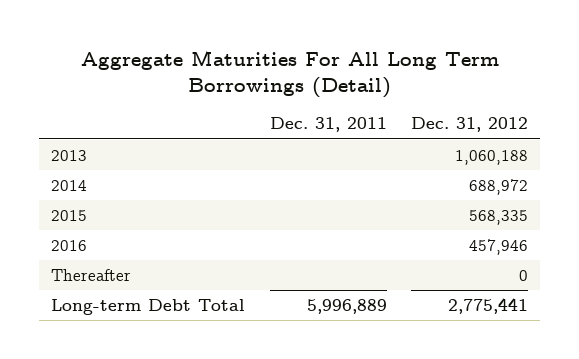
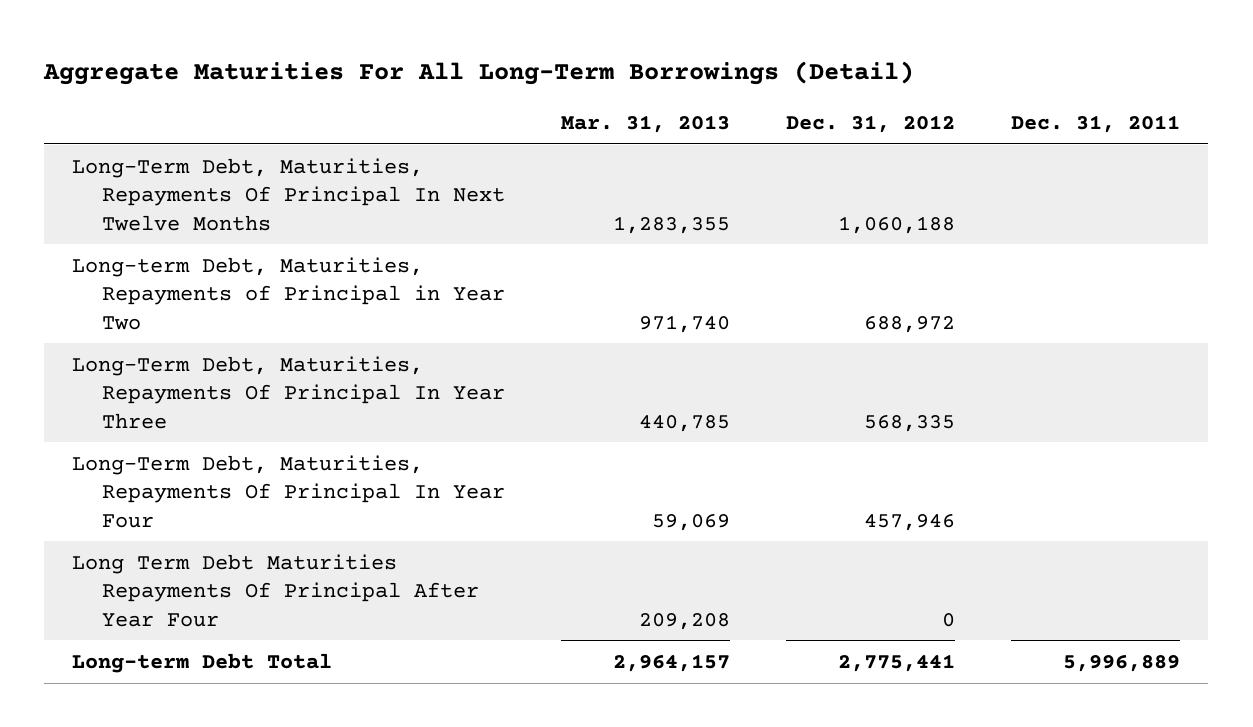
- Aggregate Maturities For All Long Term Borrowings (Detail)
+ Aggregate Maturities For All Long-Term Borrowings (Detail)
- | Dec. 31, 2011 | Dec. 31, 2012
+ | Mar. 31, 2013 | Dec. 31, 2012 | Dec. 31, 2011
- 2013 | | 1,060,188
- 2014 | | 688,972
- 2015 | | 568,335
- 2016 | | 457,946
- Thereafter | | 0
+ Long-Term Debt, Maturities, Repayments Of Principal In Next Twelve Months | 1,283,355 | 1,060,188 |
+ Long-term Debt, Maturities, Repayments of Principal in Year Two | 971,740 | 688,972 |
+ Long-Term Debt, Maturities, Repayments Of Principal In Year Three | 440,785 | 568,335 |
+ Long-Term Debt, Maturities, Repayments Of Principal In Year Four | 59,069 | 457,946 |
+ Long Term Debt Maturities Repayments Of Principal After Year Four | 209,208 | 0 |

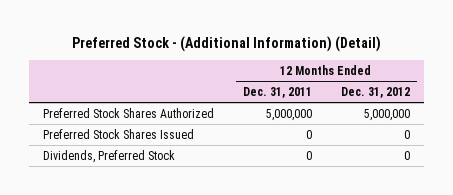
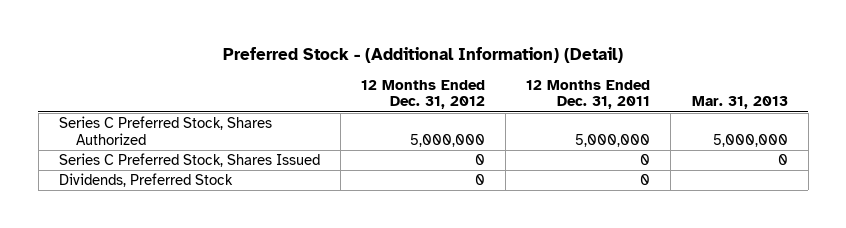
- | 12 Months Ended Dec. 31, 2011 | 12 Months Ended Dec. 31, 2012
+ | 12 Months Ended Dec. 31, 2012 | 12 Months Ended Dec. 31, 2011 | Mar. 31, 2013
- Preferred Stock Shares Authorized | 5,000,000 | 5,000,000
- Preferred Stock Shares Issued | 0 | 0
+ Series C Preferred Stock, Shares Authorized | 5,000,000 | 5,000,000 | 5,000,000
+ Series C Preferred Stock, Shares Issued | 0 | 0 | 0

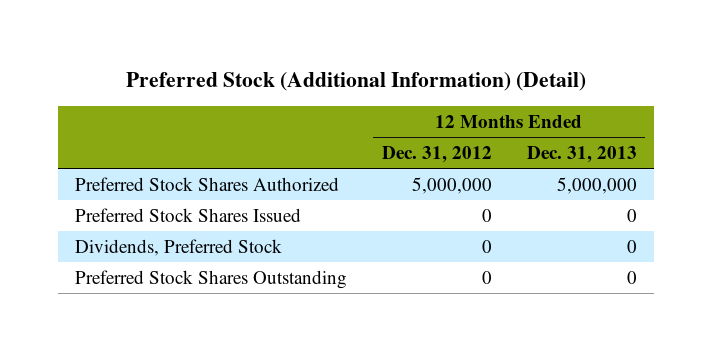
- Preferred Stock - (Additional Information) (Detail)
+ Preferred Stock (Additional Information) (Detail)
- | 12 Months Ended Dec. 31, 2012 | 12 Months Ended Dec. 31, 2011 | Mar. 31, 2013
+ | 12 Months Ended Dec. 31, 2012 | 12 Months Ended Dec. 31, 2013
- Series C Preferred Stock, Shares Authorized | 5,000,000 | 5,000,000 | 5,000,000
- Series C Preferred Stock, Shares Issued | 0 | 0 | 0
+ Preferred Stock Shares Authorized | 5,000,000 | 5,000,000
+ Preferred Stock Shares Issued | 0 | 0
+ Preferred Stock Shares Outstanding | 0 | 0

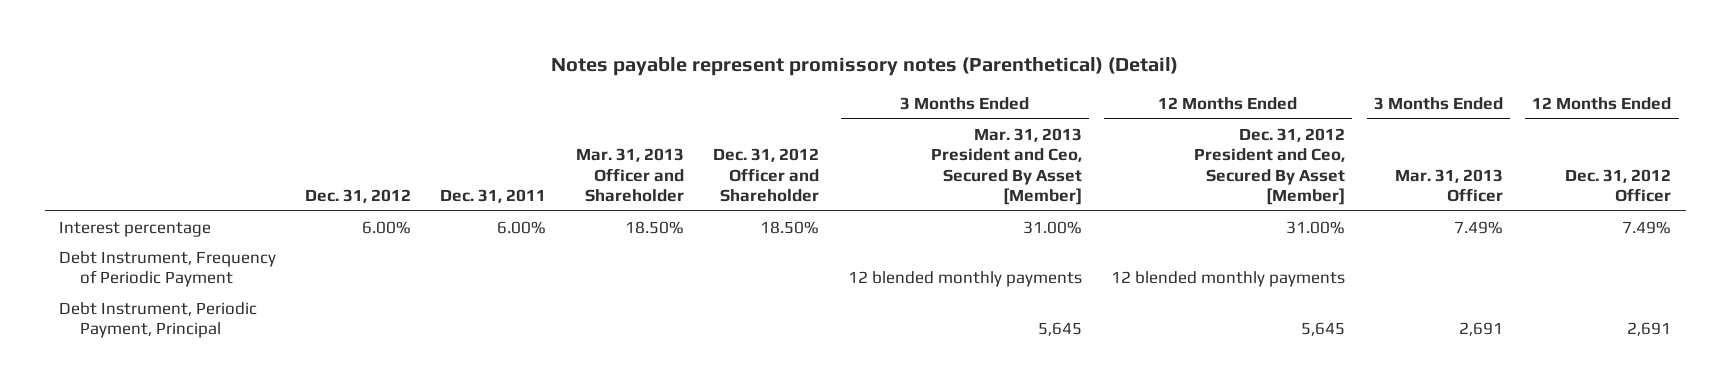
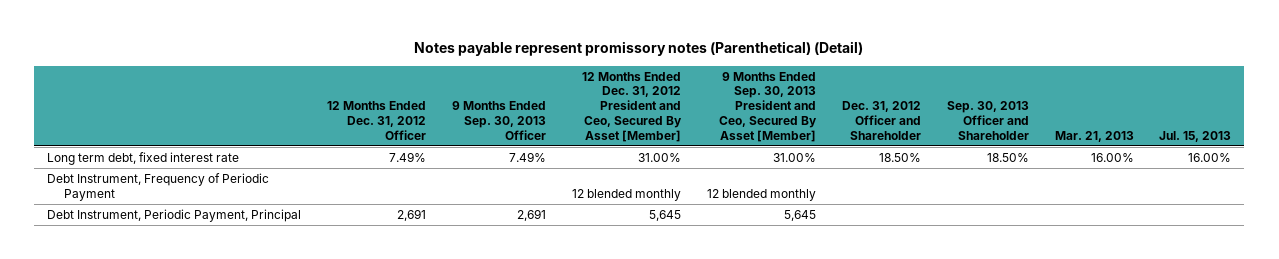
- | Dec. 31, 2012 | Dec. 31, 2011 | Mar. 31, 2013 Officer and Shareholder | Dec. 31, 2012 Officer and Shareholder | 3 Months Ended Mar. 31, 2013 President and Ceo, Secured By Asset [Member] | 12 Months Ended Dec. 31, 2012 President and Ceo, Secured By Asset [Member] | 3 Months Ended Mar. 31, 2013 Officer | 12 Months Ended Dec. 31, 2012 Officer
+ | 12 Months Ended Dec. 31, 2012 Officer | 9 Months Ended Sep. 30, 2013 Officer | 12 Months Ended Dec. 31, 2012 President and Ceo, Secured By Asset [Member] | 9 Months Ended Sep. 30, 2013 President and Ceo, Secured By Asset [Member] | Dec. 31, 2012 Officer and Shareholder | Sep. 30, 2013 Officer and Shareholder | Mar. 21, 2013 | Jul. 15, 2013
- Interest percentage | 6.00% | 6.00% | 18.50% | 18.50% | 31.00% | 31.00% | 7.49% | 7.49%
- Debt Instrument, Frequency of Periodic Payment | | | | | 12 blended monthly payments | 12 blended monthly payments | |
+ Long term debt, fixed interest rate | 7.49% | 7.49% | 31.00% | 31.00% | 18.50% | 18.50% | 16.00% | 16.00%
+ Debt Instrument, Frequency of Periodic Payment | | | 12 blended monthly | 12 blended monthly | | | |

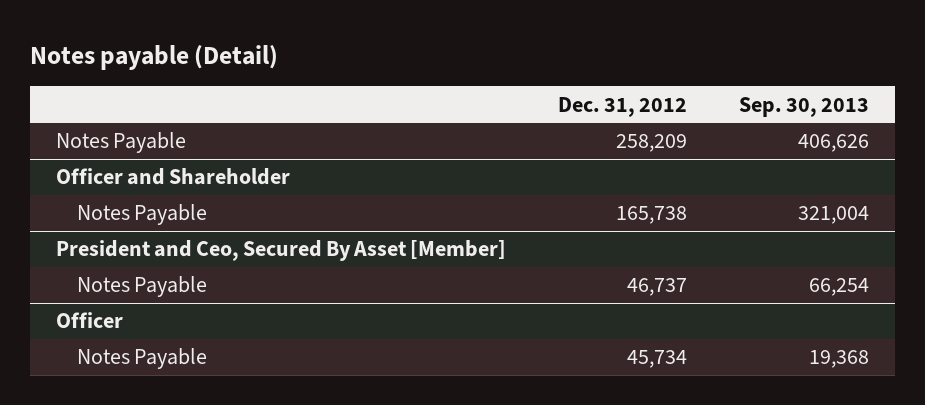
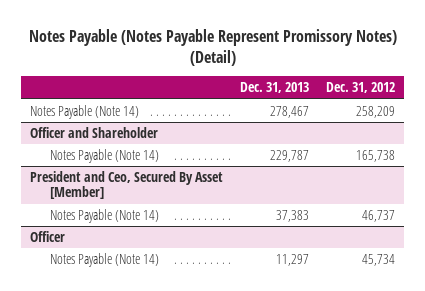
- Notes payable (Detail)
+ Notes Payable (Notes Payable Represent Promissory Notes) (Detail)
- | Dec. 31, 2012 | Sep. 30, 2013
+ | Dec. 31, 2013 | Dec. 31, 2012
- Notes Payable | 258,209 | 406,626
+ Notes Payable (Note 14) | 278,467 | 258,209
@ Officer and Shareholder
- Notes Payable | 165,738 | 321,004
+ Notes Payable (Note 14) | 229,787 | 165,738
@ President and Ceo, Secured By Asset [Member]
- Notes Payable | 46,737 | 66,254
+ Notes Payable (Note 14) | 37,383 | 46,737
@ Officer
- Notes Payable | 45,734 | 19,368
+ Notes Payable (Note 14) | 11,297 | 45,734

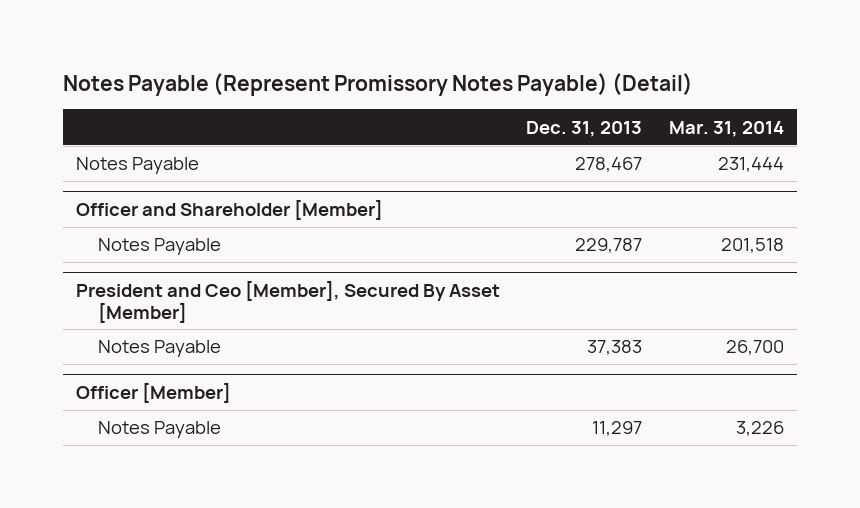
- Notes Payable (Notes Payable Represent Promissory Notes) (Detail)
+ Notes Payable (Represent Promissory Notes Payable) (Detail)
- | Dec. 31, 2013 | Dec. 31, 2012
+ | Dec. 31, 2013 | Mar. 31, 2014
- Notes Payable (Note 14) | 278,467 | 258,209
- Officer and Shareholder
- Notes Payable (Note 14) | 229,787 | 165,738
- President and Ceo, Secured By Asset [Member]
- Notes Payable (Note 14) | 37,383 | 46,737
- Officer
- Notes Payable (Note 14) | 11,297 | 45,734
+ Notes Payable | 278,467 | 231,444
+ Officer and Shareholder [Member]
+ Notes Payable | 229,787 | 201,518
+ President and Ceo [Member], Secured By Asset [Member]
+ Notes Payable | 37,383 | 26,700
+ Officer [Member]
+ Notes Payable | 11,297 | 3,226

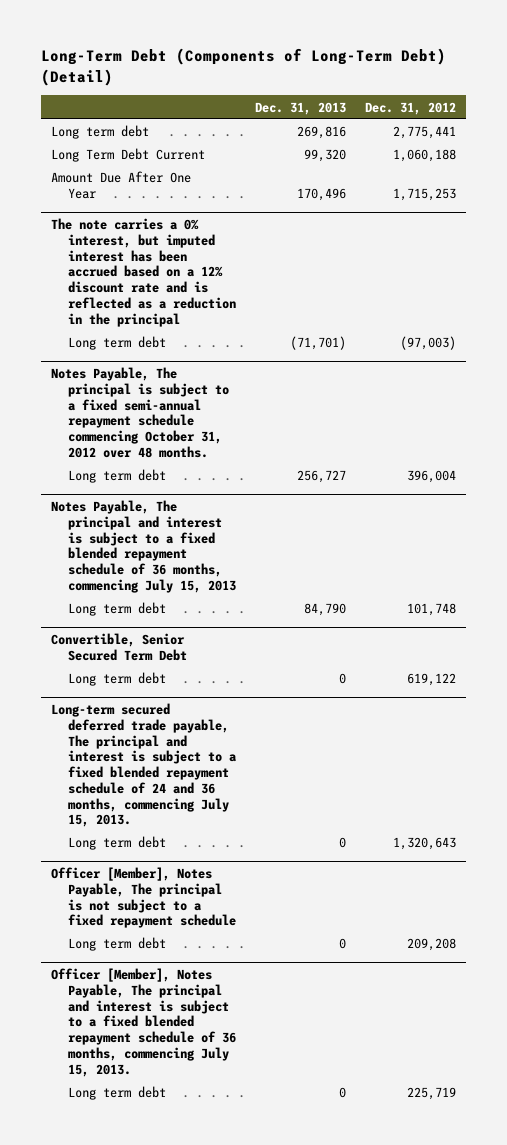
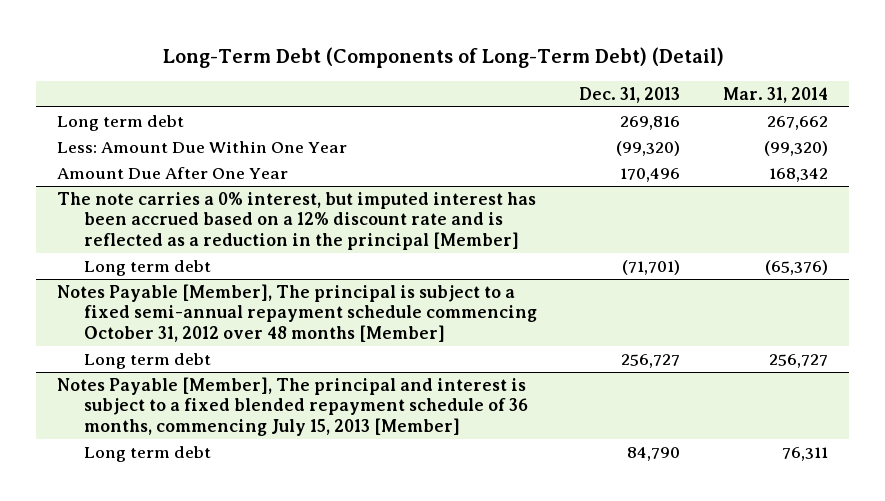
- | Dec. 31, 2013 | Dec. 31, 2012
+ | Dec. 31, 2013 | Mar. 31, 2014
- Long Term Debt Current | 99,320 | 1,060,188
+ Less: Amount Due Within One Year | (99,320) | (99,320)
- The note carries a 0% interest, but imputed interest has been accrued based on a 12% discount rate and is reflected as a reduction in the principal
+ The note carries a 0% interest, but imputed interest has been accrued based on a 12% discount rate and is reflected as a reduction in the principal [Member]
- Notes Payable, The principal is subject to a fixed semi-annual repayment schedule commencing October 31, 2012 over 48 months.
+ Notes Payable [Member], The principal is subject to a fixed semi-annual repayment schedule commencing October 31, 2012 over 48 months [Member]
- Notes Payable, The principal and interest is subject to a fixed blended repayment schedule of 36 months, commencing July 15, 2013
+ Notes Payable [Member], The principal and interest is subject to a fixed blended repayment schedule of 36 months, commencing July 15, 2013 [Member]
- Convertible, Senior Secured Term Debt
- Long term debt | 0 | 619,122
- Long-term secured deferred trade payable, The principal and interest is subject to a fixed blended repayment schedule of 24 and 36 months, commencing July 15, 2013.
- Long term debt | 0 | 1,320,643
- Officer [Member], Notes Payable, The principal is not subject to a fixed repayment schedule
- Long term debt | 0 | 209,208
- Officer [Member], Notes Payable, The principal and interest is subject to a fixed blended repayment schedule of 36 months, commencing July 15, 2013.
- Long term debt | 0 | 225,719

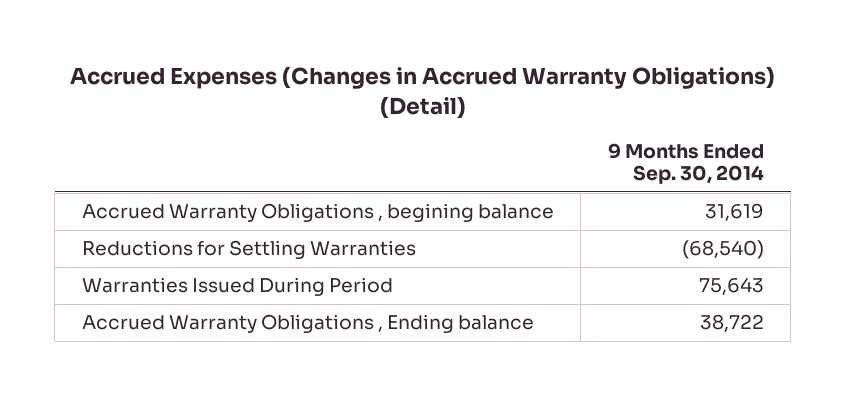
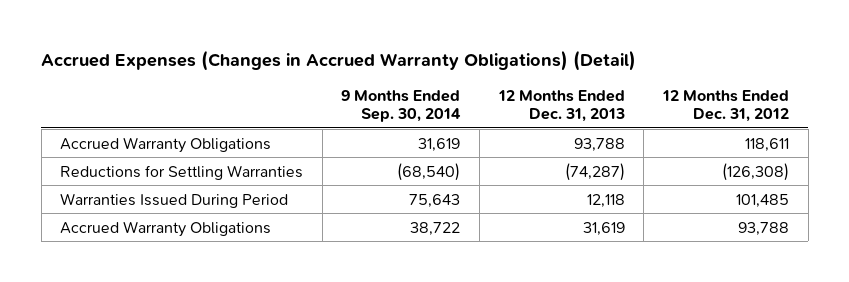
- | 9 Months Ended Sep. 30, 2014
+ | 9 Months Ended Sep. 30, 2014 | 12 Months Ended Dec. 31, 2013 | 12 Months Ended Dec. 31, 2012
- Accrued Warranty Obligations , begining balance | 31,619
+ Accrued Warranty Obligations | 31,619 | 93,788 | 118,611
- Accrued Warranty Obligations , Ending balance | 38,722
+ Accrued Warranty Obligations | 38,722 | 31,619 | 93,788

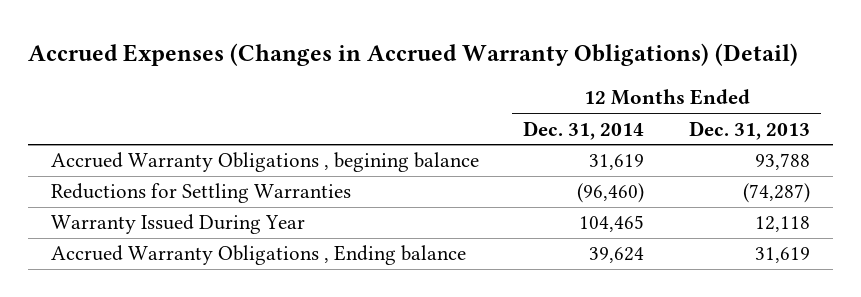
- | 9 Months Ended Sep. 30, 2014 | 12 Months Ended Dec. 31, 2013 | 12 Months Ended Dec. 31, 2012
+ | 12 Months Ended Dec. 31, 2014 | 12 Months Ended Dec. 31, 2013
- Accrued Warranty Obligations | 31,619 | 93,788 | 118,611
+ Accrued Warranty Obligations , begining balance | 31,619 | 93,788
- Warranties Issued During Period | 75,643 | 12,118 | 101,485
- Accrued Warranty Obligations | 38,722 | 31,619 | 93,788
+ Warranty Issued During Year | 104,465 | 12,118
+ Accrued Warranty Obligations , Ending balance | 39,624 | 31,619

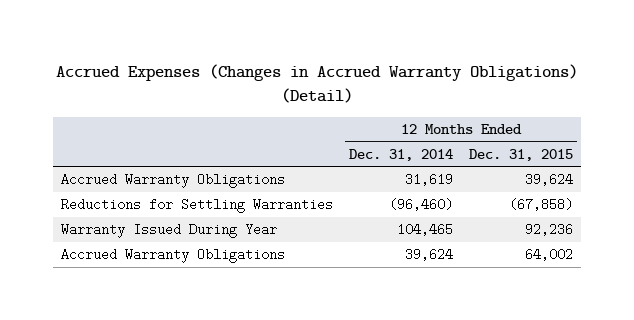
- | 12 Months Ended Dec. 31, 2014 | 12 Months Ended Dec. 31, 2013
+ | 12 Months Ended Dec. 31, 2014 | 12 Months Ended Dec. 31, 2015
- Accrued Warranty Obligations , begining balance | 31,619 | 93,788
+ Accrued Warranty Obligations | 31,619 | 39,624
- Accrued Warranty Obligations , Ending balance | 39,624 | 31,619
+ Accrued Warranty Obligations | 39,624 | 64,002

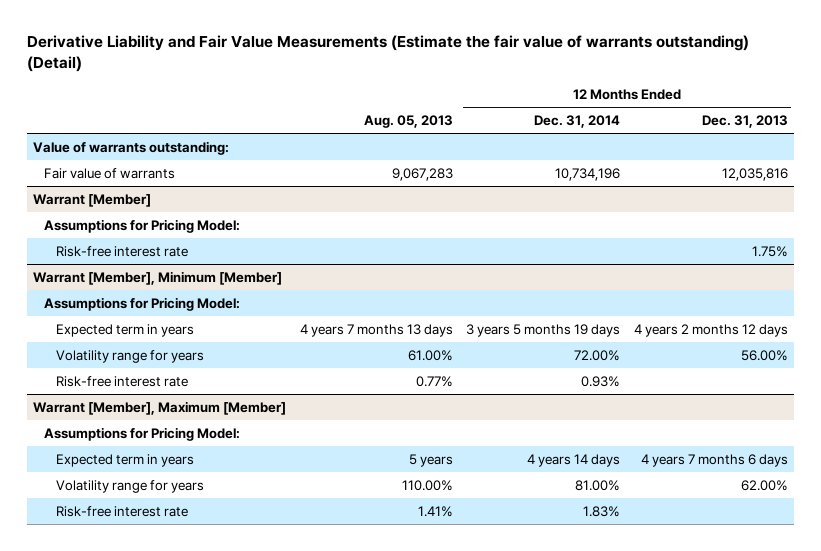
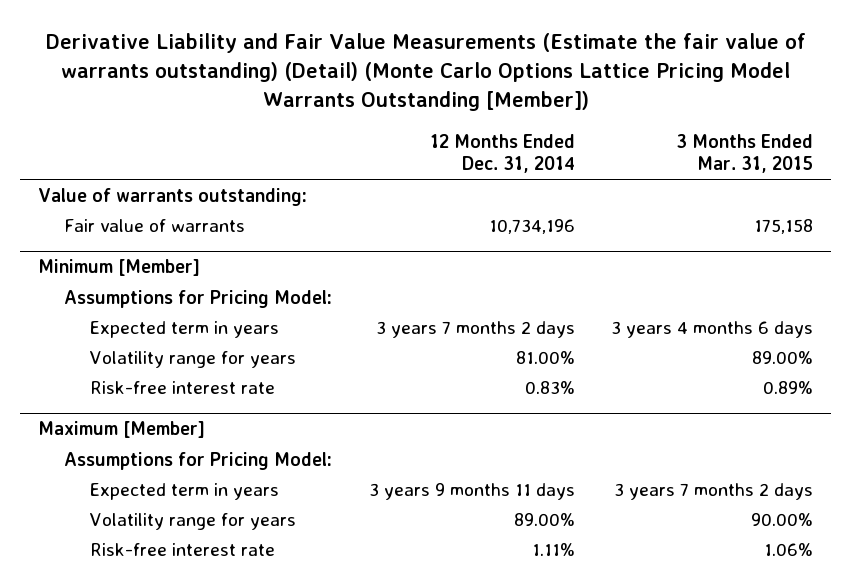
- Derivative Liability and Fair Value Measurements (Estimate the fair value of warrants outstanding) (Detail)
+ Derivative Liability and Fair Value Measurements (Estimate the fair value of warrants outstanding) (Detail) (Monte Carlo Options Lattice Pricing Model Warrants Outstanding [Member])
- | Aug. 05, 2013 | 12 Months Ended Dec. 31, 2014 | 12 Months Ended Dec. 31, 2013
+ | 12 Months Ended Dec. 31, 2014 | 3 Months Ended Mar. 31, 2015
- Warrant [Member]
- Assumptions for Pricing Model:
- Risk-free interest rate | | | 1.75%
- Warrant [Member], Minimum [Member]
- Assumptions for Pricing Model:
- Expected term in years | 4 years 7 months 13 days | 3 years 5 months 19 days | 4 years 2 months 12 days
- Volatility range for years | 61.00% | 72.00% | 56.00%
- Risk-free interest rate | 0.77% | 0.93% |
- Warrant [Member], Maximum [Member]
+ Minimum [Member]
- Expected term in years | 5 years | 4 years 14 days | 4 years 7 months 6 days
+ Expected term in years | 3 years 7 months 2 days | 3 years 4 months 6 days
- Risk-free interest rate | 1.41% | 1.83% |
+ Risk-free interest rate | 0.83% | 0.89%
+ Maximum [Member]
+ Assumptions for Pricing Model:
+ Expected term in years | 3 years 9 months 11 days | 3 years 7 months 2 days
+ Volatility range for years | 89.00% | 90.00%
+ Risk-free interest rate | 1.11% | 1.06%

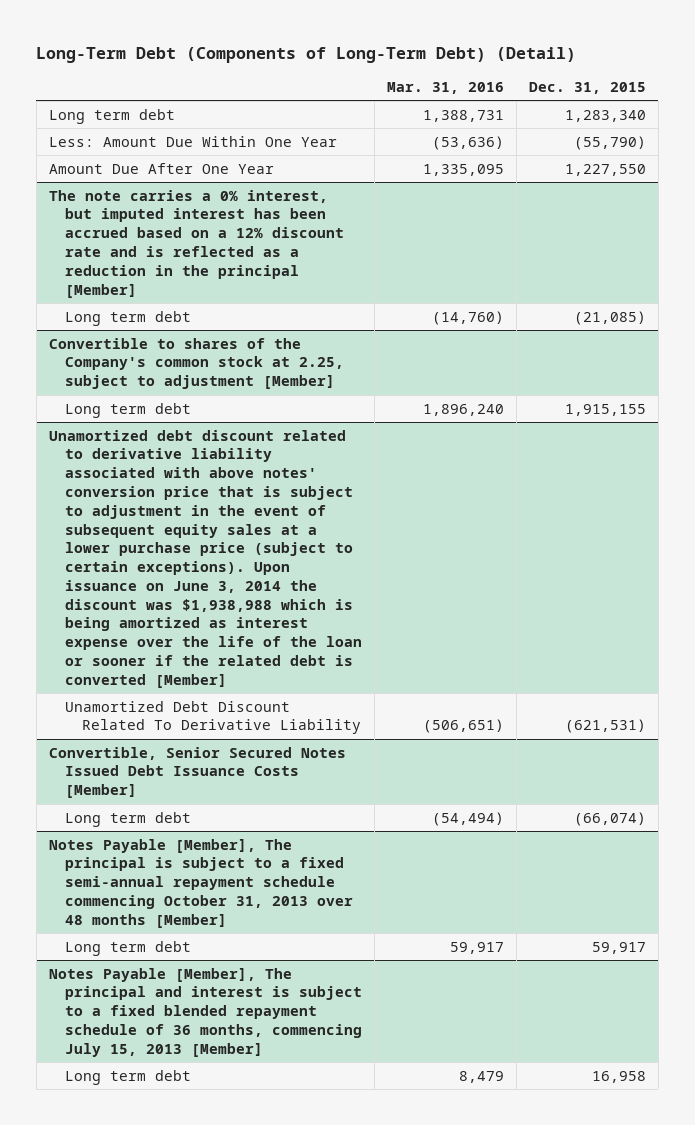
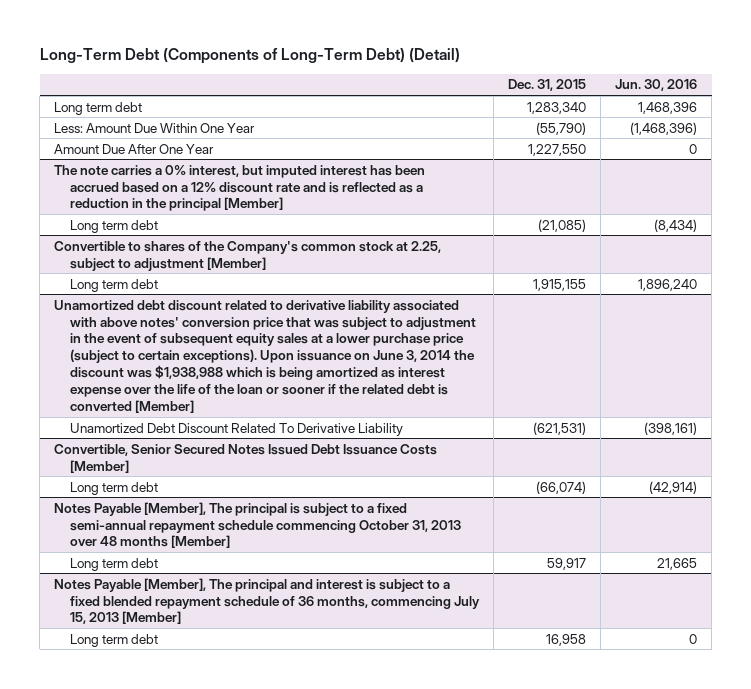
- | Mar. 31, 2016 | Dec. 31, 2015
+ | Dec. 31, 2015 | Jun. 30, 2016
- Unamortized debt discount related to derivative liability associated with above notes' conversion price that is subject to adjustment in the event of subsequent equity sales at a lower purchase price (subject to certain exceptions). Upon issuance on June 3, 2014 the discount was $1,938,988 which is being amortized as interest expense over the life of the loan or sooner if the related debt is converted [Member]
+ Unamortized debt discount related to derivative liability associated with above notes' conversion price that was subject to adjustment in the event of subsequent equity sales at a lower purchase price (subject to certain exceptions). Upon issuance on June 3, 2014 the discount was $1,938,988 which is being amortized as interest expense over the life of the loan or sooner if the related debt is converted [Member]

